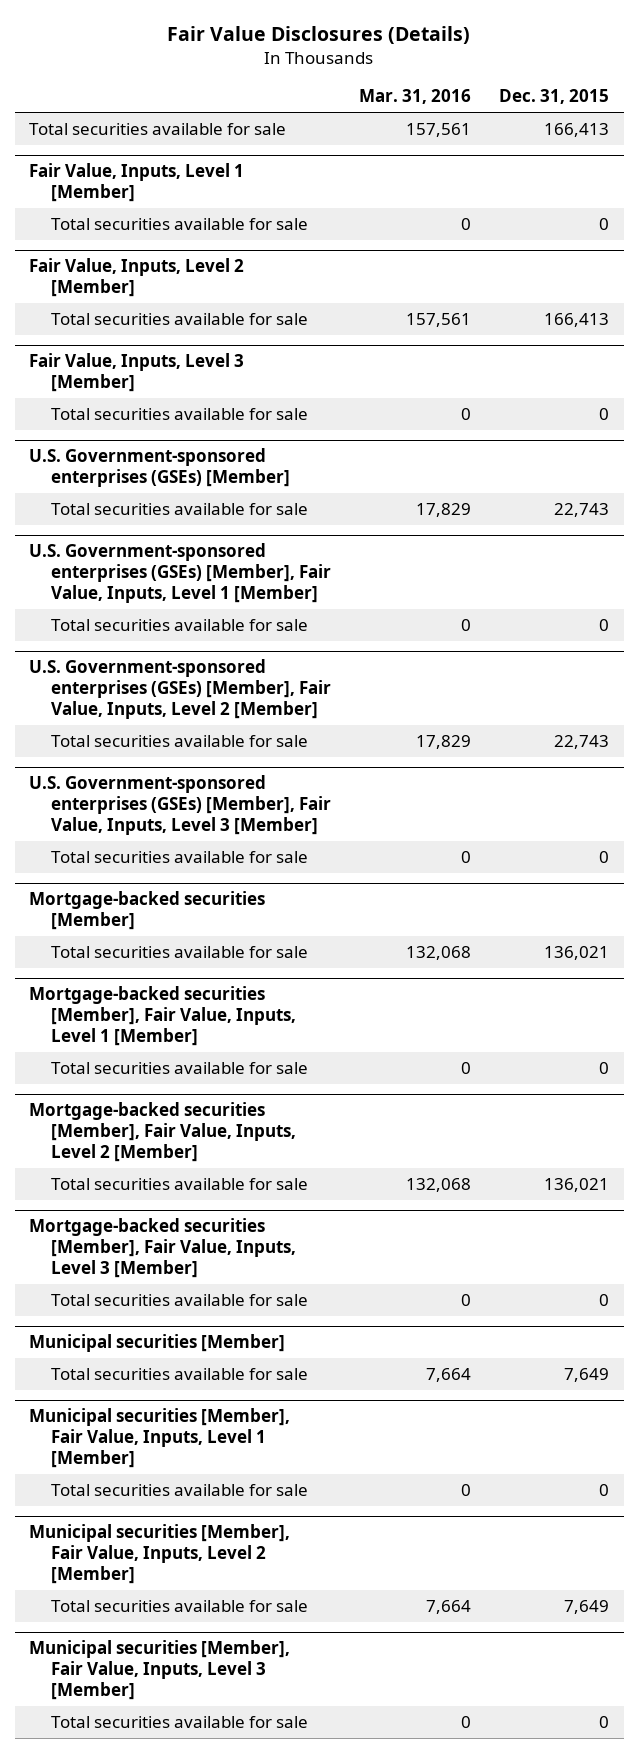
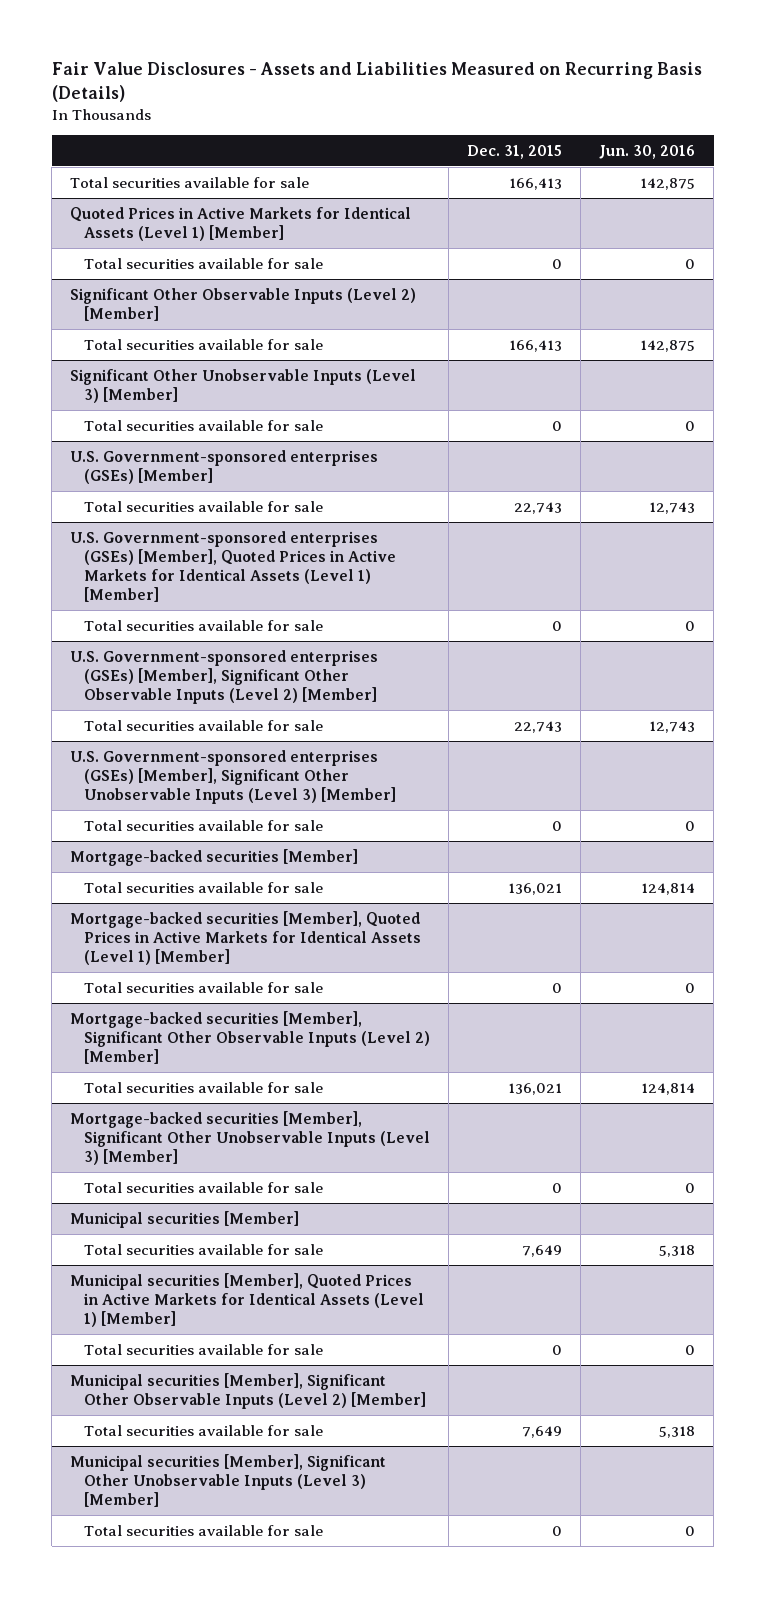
- Fair Value Disclosures (Details)
+ Fair Value Disclosures - Assets and Liabilities Measured on Recurring Basis (Details)
- | Mar. 31, 2016 | Dec. 31, 2015
+ | Dec. 31, 2015 | Jun. 30, 2016
- Fair Value, Inputs, Level 1 [Member]
+ Quoted Prices in Active Markets for Identical Assets (Level 1) [Member]
- Fair Value, Inputs, Level 2 [Member]
+ Significant Other Observable Inputs (Level 2) [Member]
- Fair Value, Inputs, Level 3 [Member]
+ Significant Other Unobservable Inputs (Level 3) [Member]
- U.S. Government-sponsored enterprises (GSEs) [Member], Fair Value, Inputs, Level 1 [Member]
+ U.S. Government-sponsored enterprises (GSEs) [Member], Quoted Prices in Active Markets for Identical Assets (Level 1) [Member]
- U.S. Government-sponsored enterprises (GSEs) [Member], Fair Value, Inputs, Level 2 [Member]
+ U.S. Government-sponsored enterprises (GSEs) [Member], Significant Other Observable Inputs (Level 2) [Member]
- U.S. Government-sponsored enterprises (GSEs) [Member], Fair Value, Inputs, Level 3 [Member]
+ U.S. Government-sponsored enterprises (GSEs) [Member], Significant Other Unobservable Inputs (Level 3) [Member]
- Mortgage-backed securities [Member], Fair Value, Inputs, Level 1 [Member]
+ Mortgage-backed securities [Member], Quoted Prices in Active Markets for Identical Assets (Level 1) [Member]
- Mortgage-backed securities [Member], Fair Value, Inputs, Level 2 [Member]
+ Mortgage-backed securities [Member], Significant Other Observable Inputs (Level 2) [Member]
- Mortgage-backed securities [Member], Fair Value, Inputs, Level 3 [Member]
+ Mortgage-backed securities [Member], Significant Other Unobservable Inputs (Level 3) [Member]
- Municipal securities [Member], Fair Value, Inputs, Level 1 [Member]
+ Municipal securities [Member], Quoted Prices in Active Markets for Identical Assets (Level 1) [Member]
- Municipal securities [Member], Fair Value, Inputs, Level 2 [Member]
+ Municipal securities [Member], Significant Other Observable Inputs (Level 2) [Member]
- Municipal securities [Member], Fair Value, Inputs, Level 3 [Member]
+ Municipal securities [Member], Significant Other Unobservable Inputs (Level 3) [Member]

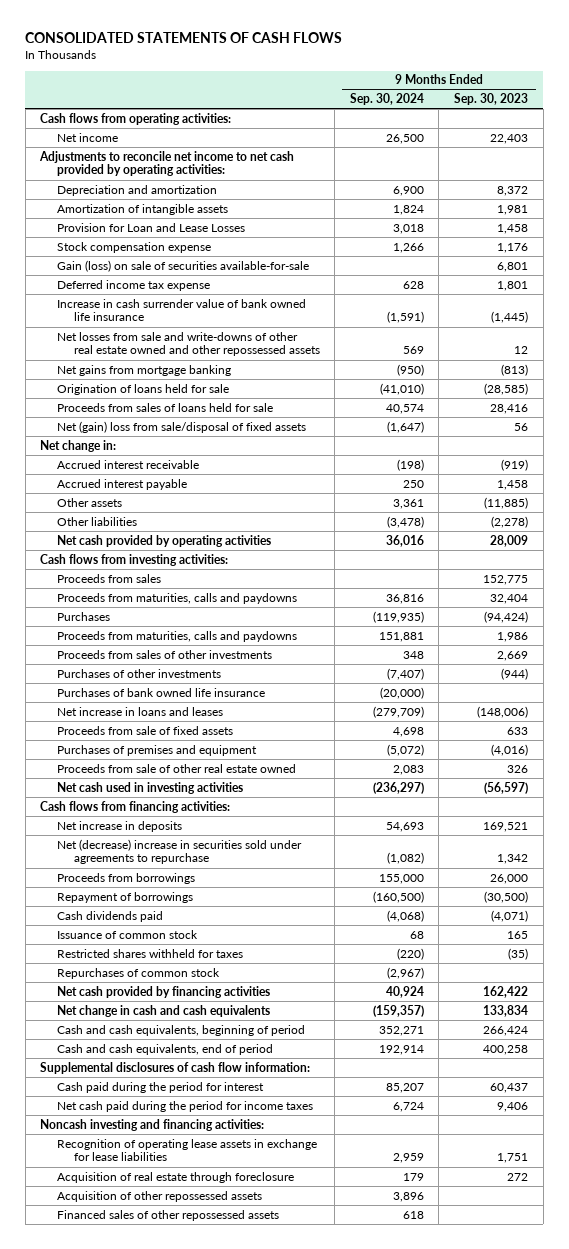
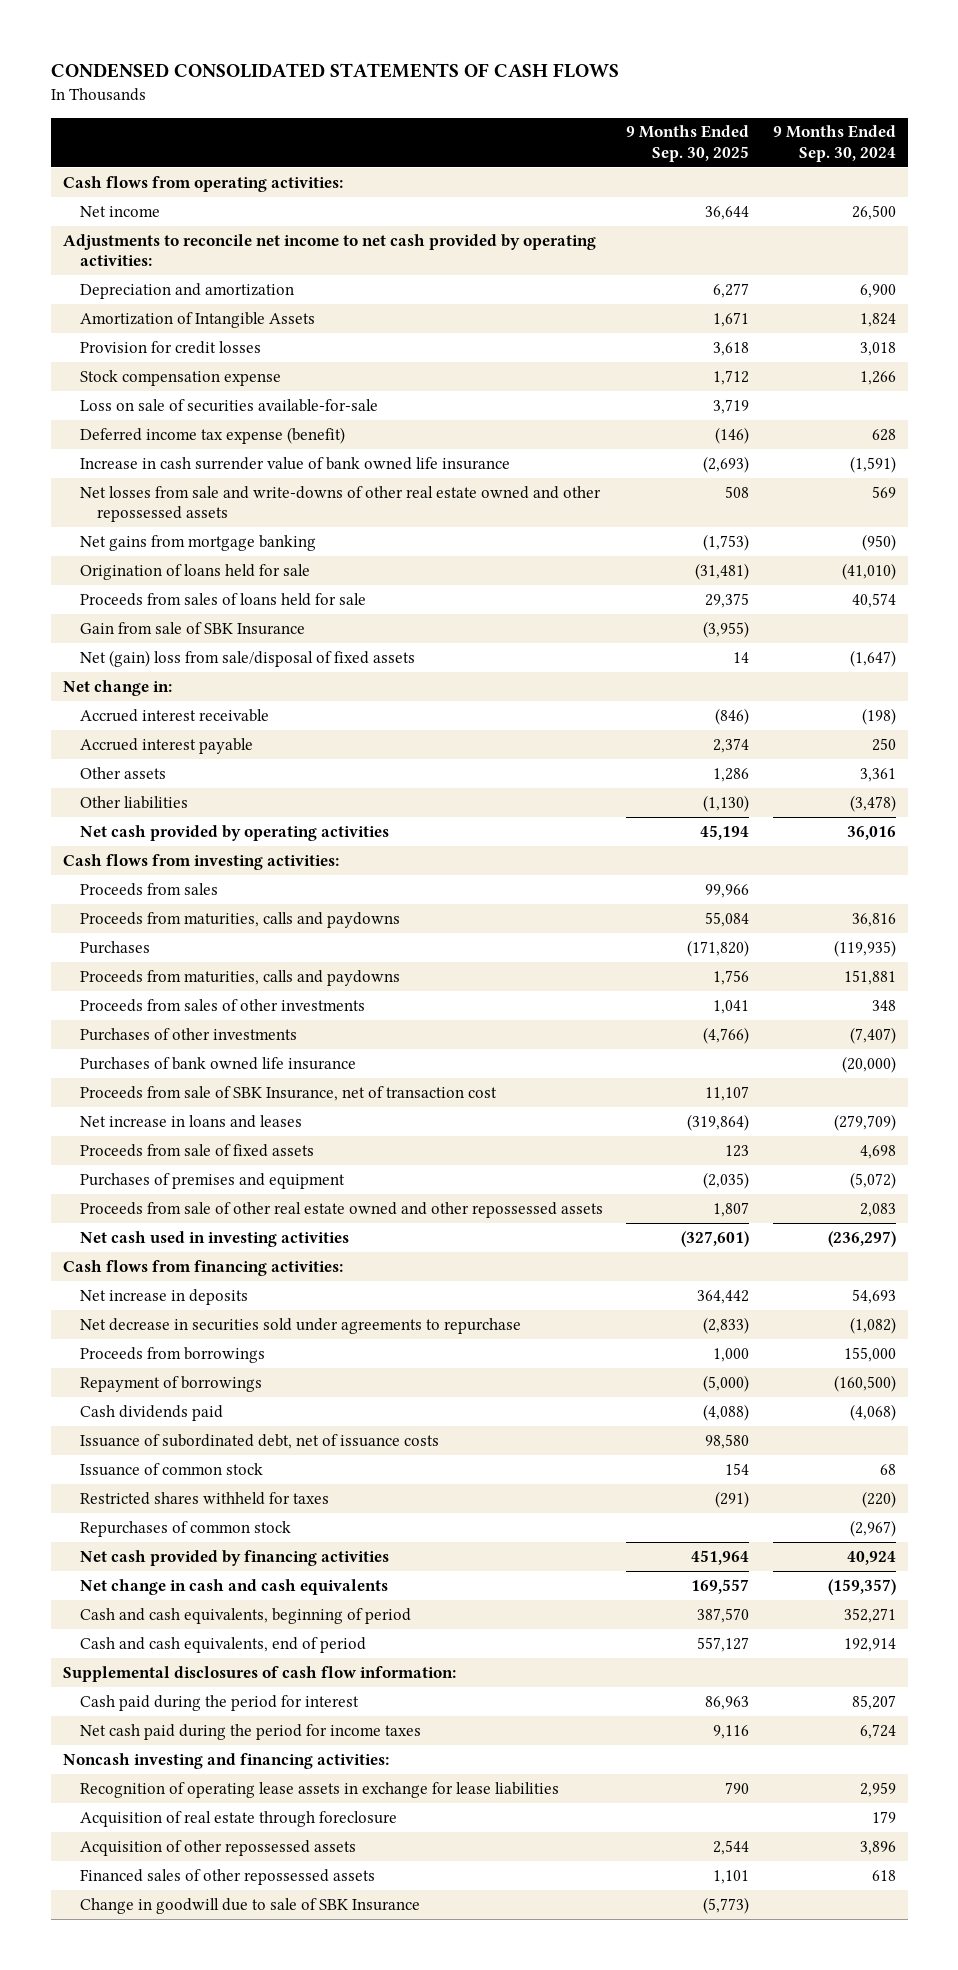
- CONSOLIDATED STATEMENTS OF CASH FLOWS
+ CONDENSED CONSOLIDATED STATEMENTS OF CASH FLOWS
- | 9 Months Ended Sep. 30, 2024 | 9 Months Ended Sep. 30, 2023
+ | 9 Months Ended Sep. 30, 2025 | 9 Months Ended Sep. 30, 2024
- Amortization of intangible assets | 1,824 | 1,981
- Provision for Loan and Lease Losses | 3,018 | 1,458
+ Amortization of Intangible Assets | 1,671 | 1,824
+ Provision for credit losses | 3,618 | 3,018
- Gain (loss) on sale of securities available-for-sale | | 6,801
- Deferred income tax expense | 628 | 1,801
+ Loss on sale of securities available-for-sale | 3,719 |
+ Deferred income tax expense (benefit) | (146) | 628
+ Gain from sale of SBK Insurance | (3,955) |
+ Proceeds from sale of SBK Insurance, net of transaction cost | 11,107 |
- Proceeds from sale of other real estate owned | 2,083 | 326
+ Proceeds from sale of other real estate owned and other repossessed assets | 1,807 | 2,083
- Net (decrease) increase in securities sold under agreements to repurchase | (1,082) | 1,342
+ Net decrease in securities sold under agreements to repurchase | (2,833) | (1,082)
+ Issuance of subordinated debt, net of issuance costs | 98,580 |
+ Change in goodwill due to sale of SBK Insurance | (5,773) |

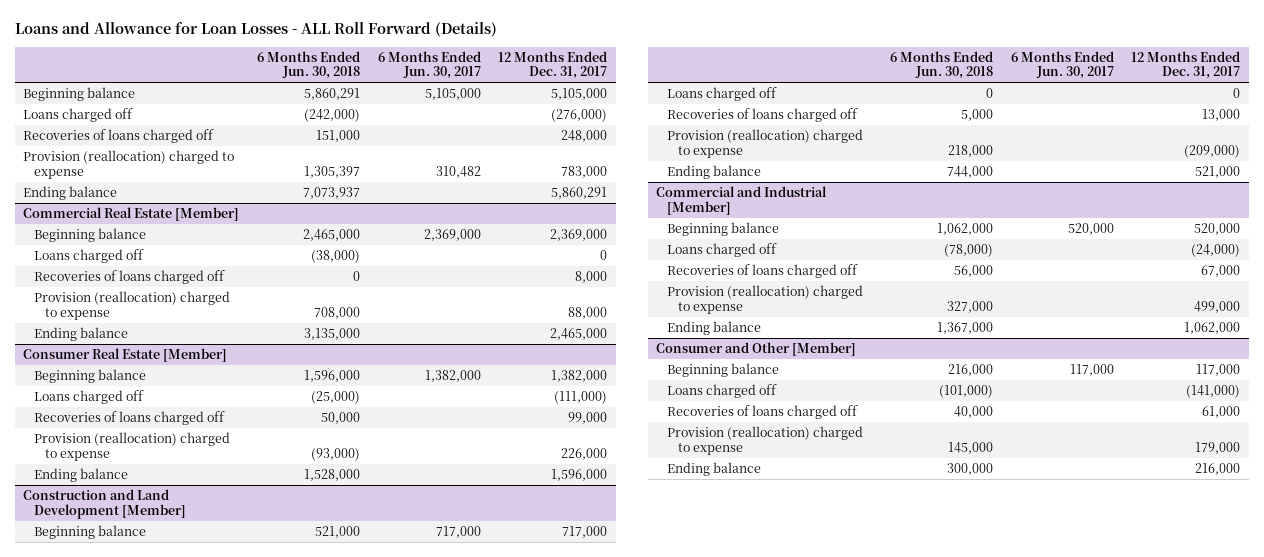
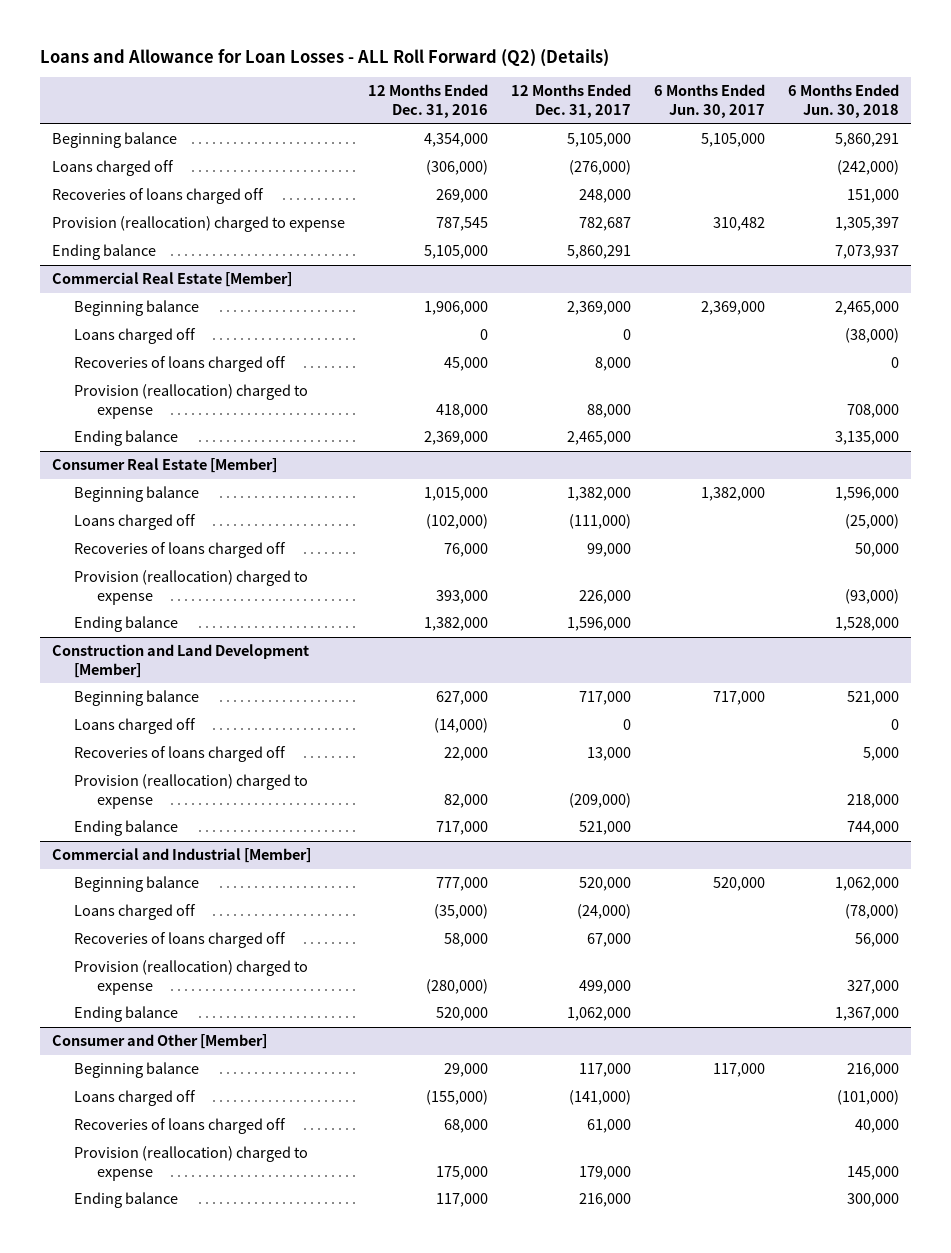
- Loans and Allowance for Loan Losses - ALL Roll Forward (Details)
+ Loans and Allowance for Loan Losses - ALL Roll Forward (Q2) (Details)
- | 6 Months Ended Jun. 30, 2018 | 6 Months Ended Jun. 30, 2017 | 12 Months Ended Dec. 31, 2017
+ | 12 Months Ended Dec. 31, 2016 | 12 Months Ended Dec. 31, 2017 | 6 Months Ended Jun. 30, 2017 | 6 Months Ended Jun. 30, 2018
- Provision (reallocation) charged to expense | 1,305,397 | 310,482 | 783,000
+ Provision (reallocation) charged to expense | 787,545 | 782,687 | 310,482 | 1,305,397

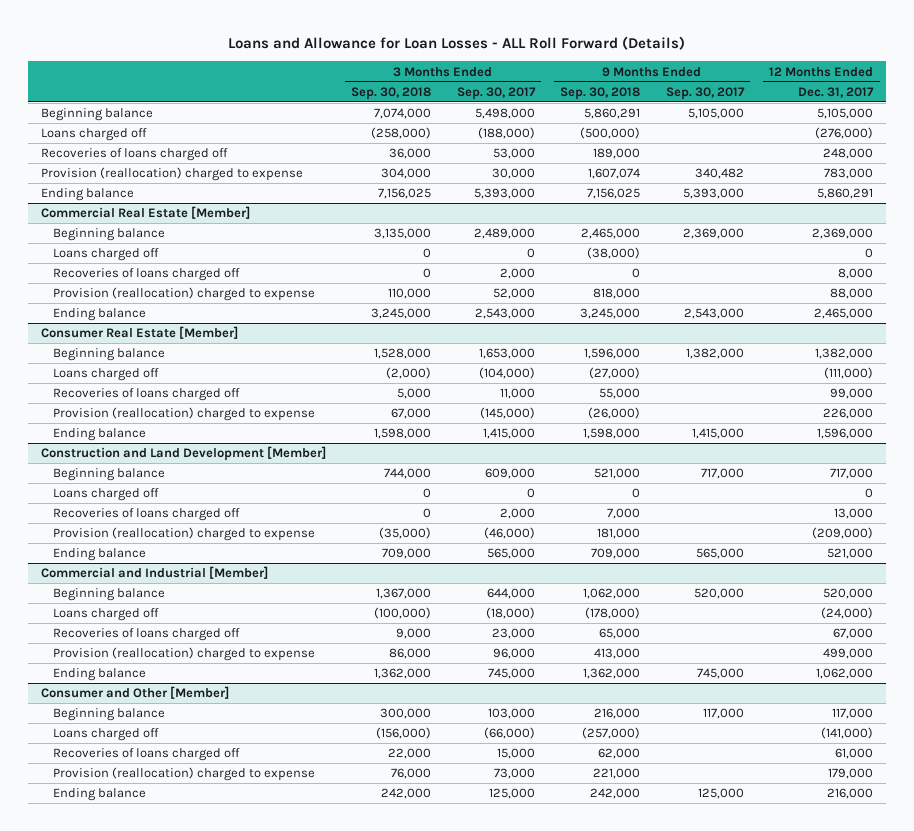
- Loans and Allowance for Loan Losses - ALL Roll Forward (Q2) (Details)
+ Loans and Allowance for Loan Losses - ALL Roll Forward (Details)
- | 12 Months Ended Dec. 31, 2016 | 12 Months Ended Dec. 31, 2017 | 6 Months Ended Jun. 30, 2017 | 6 Months Ended Jun. 30, 2018
+ | 3 Months Ended Sep. 30, 2018 | 3 Months Ended Sep. 30, 2017 | 9 Months Ended Sep. 30, 2018 | 9 Months Ended Sep. 30, 2017 | 12 Months Ended Dec. 31, 2017
- Provision (reallocation) charged to expense | 787,545 | 782,687 | 310,482 | 1,305,397
+ Provision (reallocation) charged to expense | 304,000 | 30,000 | 1,607,074 | 340,482 | 783,000

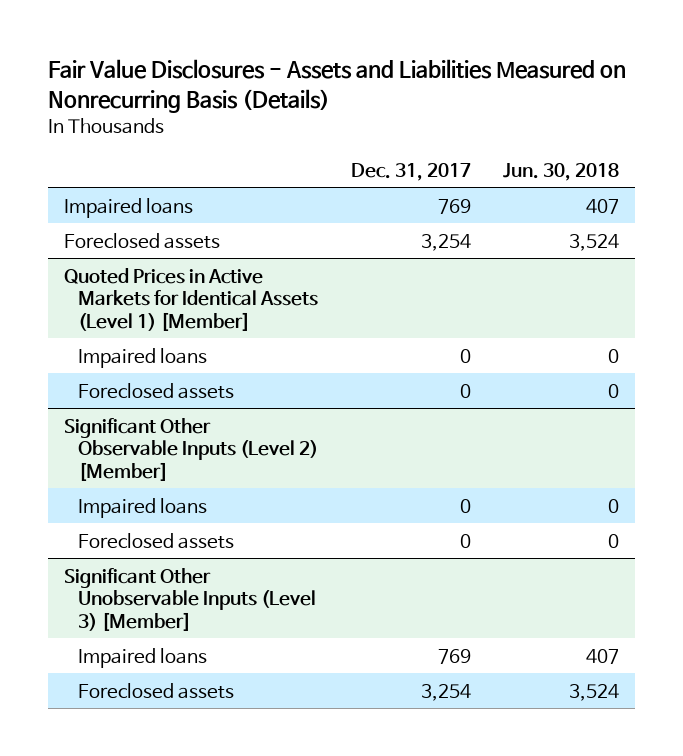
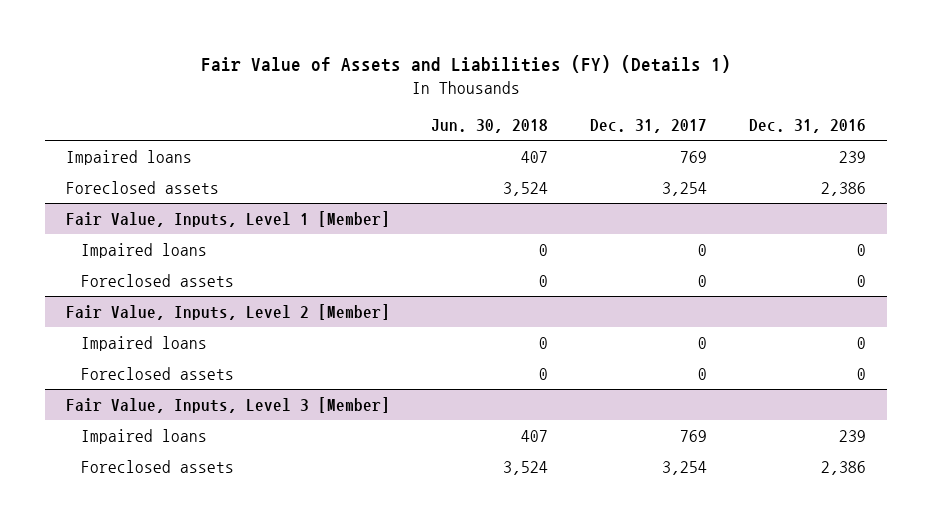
- Fair Value Disclosures - Assets and Liabilities Measured on Nonrecurring Basis (Details)
+ Fair Value of Assets and Liabilities (FY) (Details 1)
- | Dec. 31, 2017 | Jun. 30, 2018
+ | Jun. 30, 2018 | Dec. 31, 2017 | Dec. 31, 2016
- Quoted Prices in Active Markets for Identical Assets (Level 1) [Member]
+ Fair Value, Inputs, Level 1 [Member]
- Significant Other Observable Inputs (Level 2) [Member]
+ Fair Value, Inputs, Level 2 [Member]
- Significant Other Unobservable Inputs (Level 3) [Member]
+ Fair Value, Inputs, Level 3 [Member]

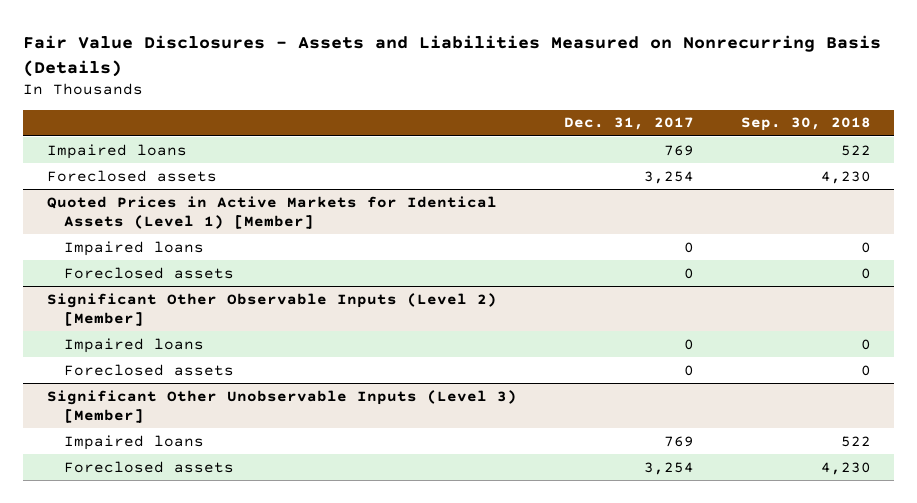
- Fair Value of Assets and Liabilities (FY) (Details 1)
+ Fair Value Disclosures - Assets and Liabilities Measured on Nonrecurring Basis (Details)
- | Jun. 30, 2018 | Dec. 31, 2017 | Dec. 31, 2016
+ | Dec. 31, 2017 | Sep. 30, 2018
- Fair Value, Inputs, Level 1 [Member]
+ Quoted Prices in Active Markets for Identical Assets (Level 1) [Member]
- Fair Value, Inputs, Level 2 [Member]
+ Significant Other Observable Inputs (Level 2) [Member]
- Fair Value, Inputs, Level 3 [Member]
+ Significant Other Unobservable Inputs (Level 3) [Member]

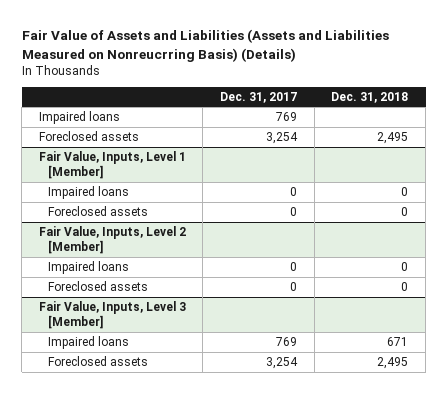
- Fair Value Disclosures - Assets and Liabilities Measured on Nonrecurring Basis (Details)
+ Fair Value of Assets and Liabilities (Assets and Liabilities Measured on Nonreucrring Basis) (Details)
- | Dec. 31, 2017 | Sep. 30, 2018
+ | Dec. 31, 2017 | Dec. 31, 2018
- Quoted Prices in Active Markets for Identical Assets (Level 1) [Member]
+ Fair Value, Inputs, Level 1 [Member]
- Significant Other Observable Inputs (Level 2) [Member]
+ Fair Value, Inputs, Level 2 [Member]
- Significant Other Unobservable Inputs (Level 3) [Member]
+ Fair Value, Inputs, Level 3 [Member]

